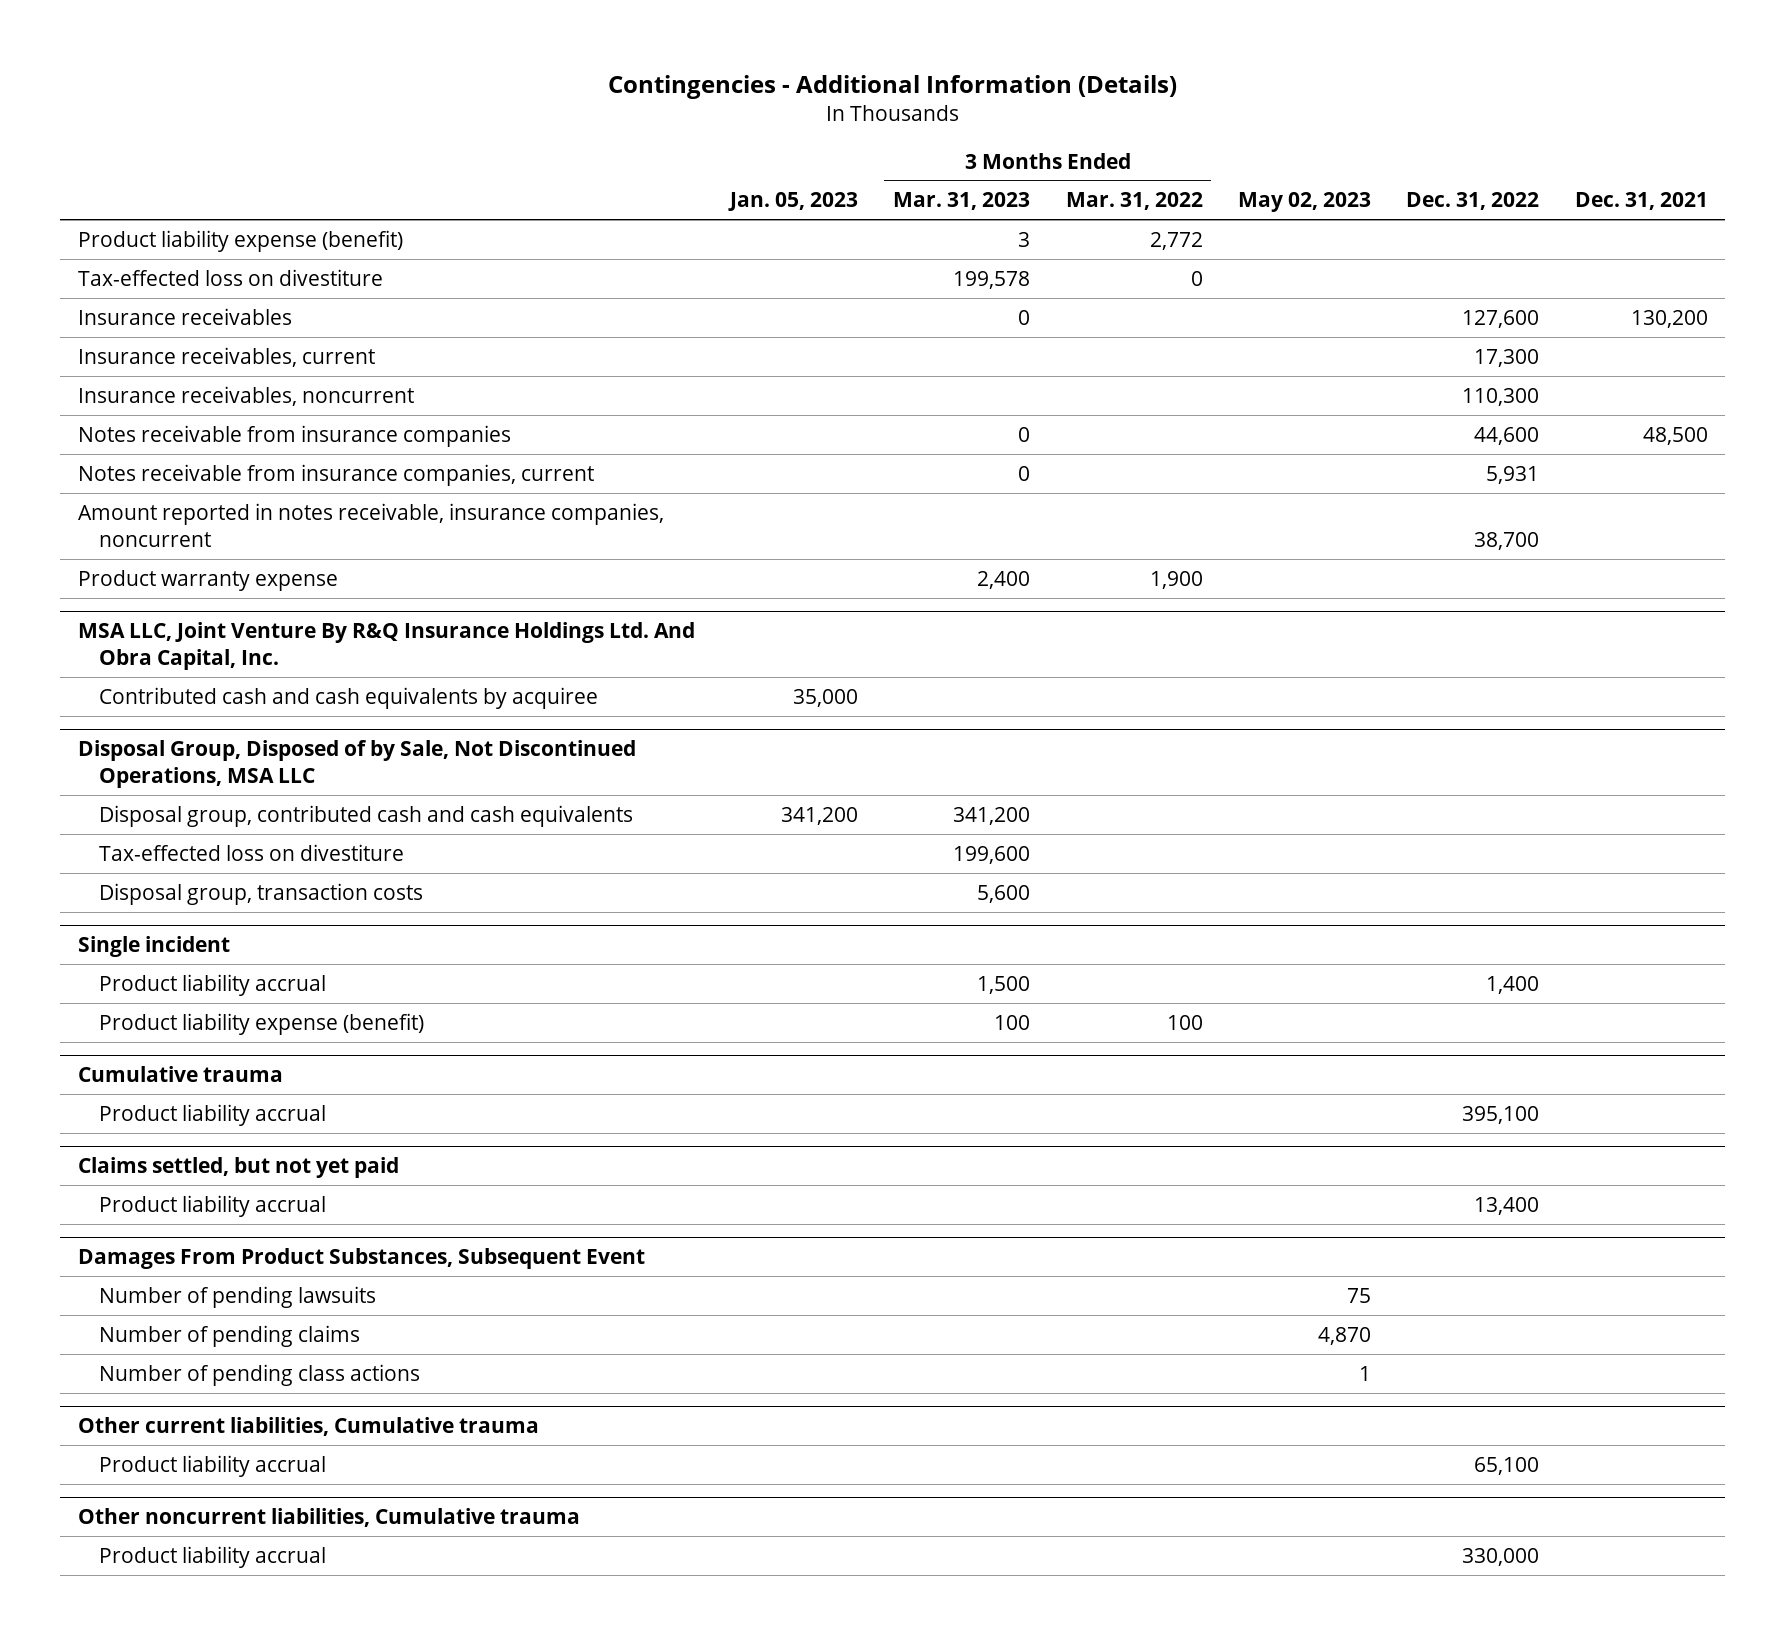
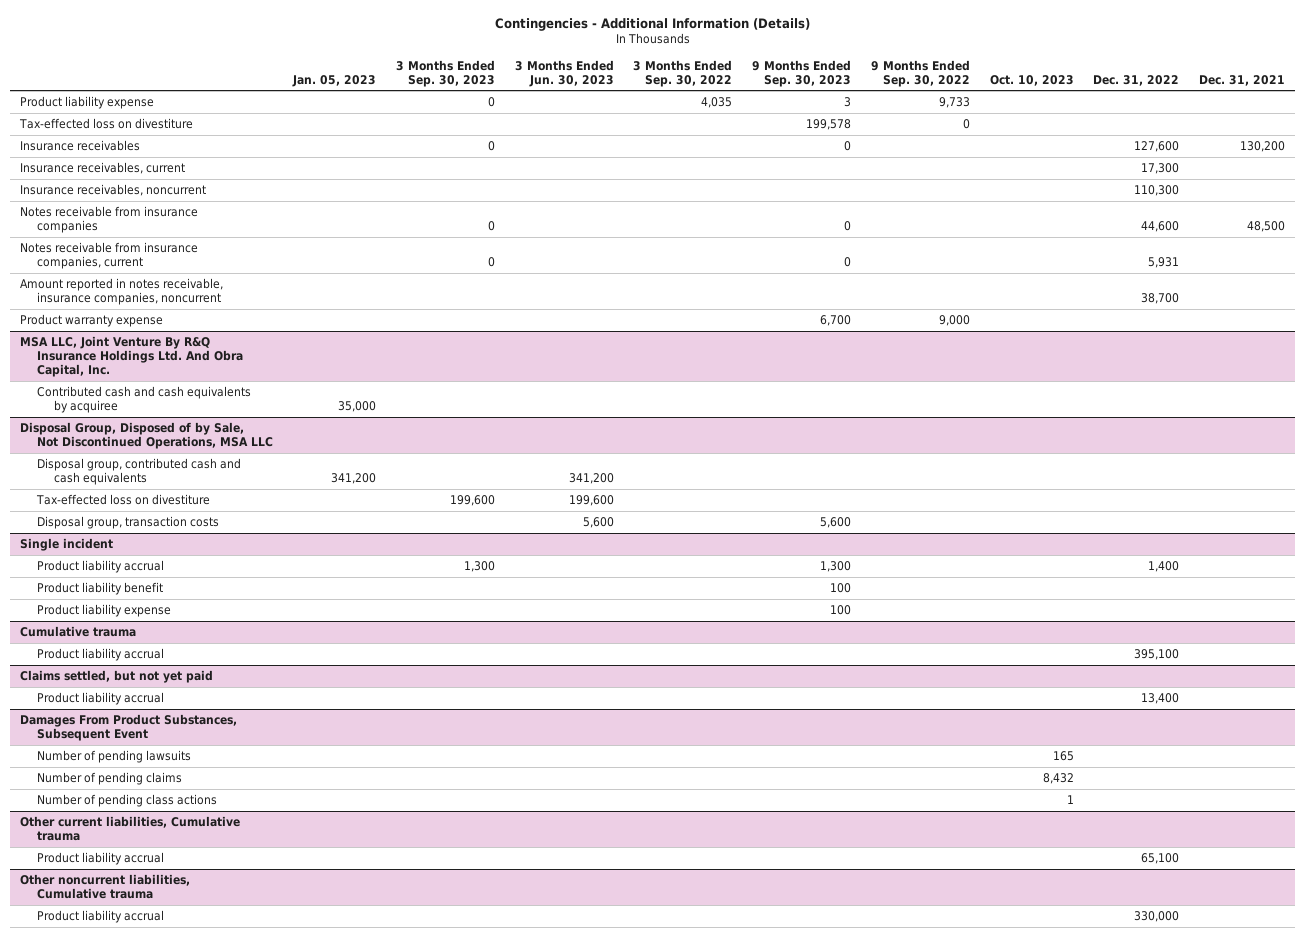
- | Jan. 05, 2023 | 3 Months Ended Mar. 31, 2023 | 3 Months Ended Mar. 31, 2022 | May 02, 2023 | Dec. 31, 2022 | Dec. 31, 2021
+ | Jan. 05, 2023 | 3 Months Ended Sep. 30, 2023 | 3 Months Ended Jun. 30, 2023 | 3 Months Ended Sep. 30, 2022 | 9 Months Ended Sep. 30, 2023 | 9 Months Ended Sep. 30, 2022 | Oct. 10, 2023 | Dec. 31, 2022 | Dec. 31, 2021
- Product liability expense (benefit) | | 3 | 2,772 | | |
+ Product liability expense | | 0 | | 4,035 | 3 | 9,733 | | |
@ Single incident
- Product liability expense (benefit) | | 100 | 100 | | |
+ Product liability benefit | | | | | 100 | | | |
+ Product liability expense | | | | | 100 | | | |

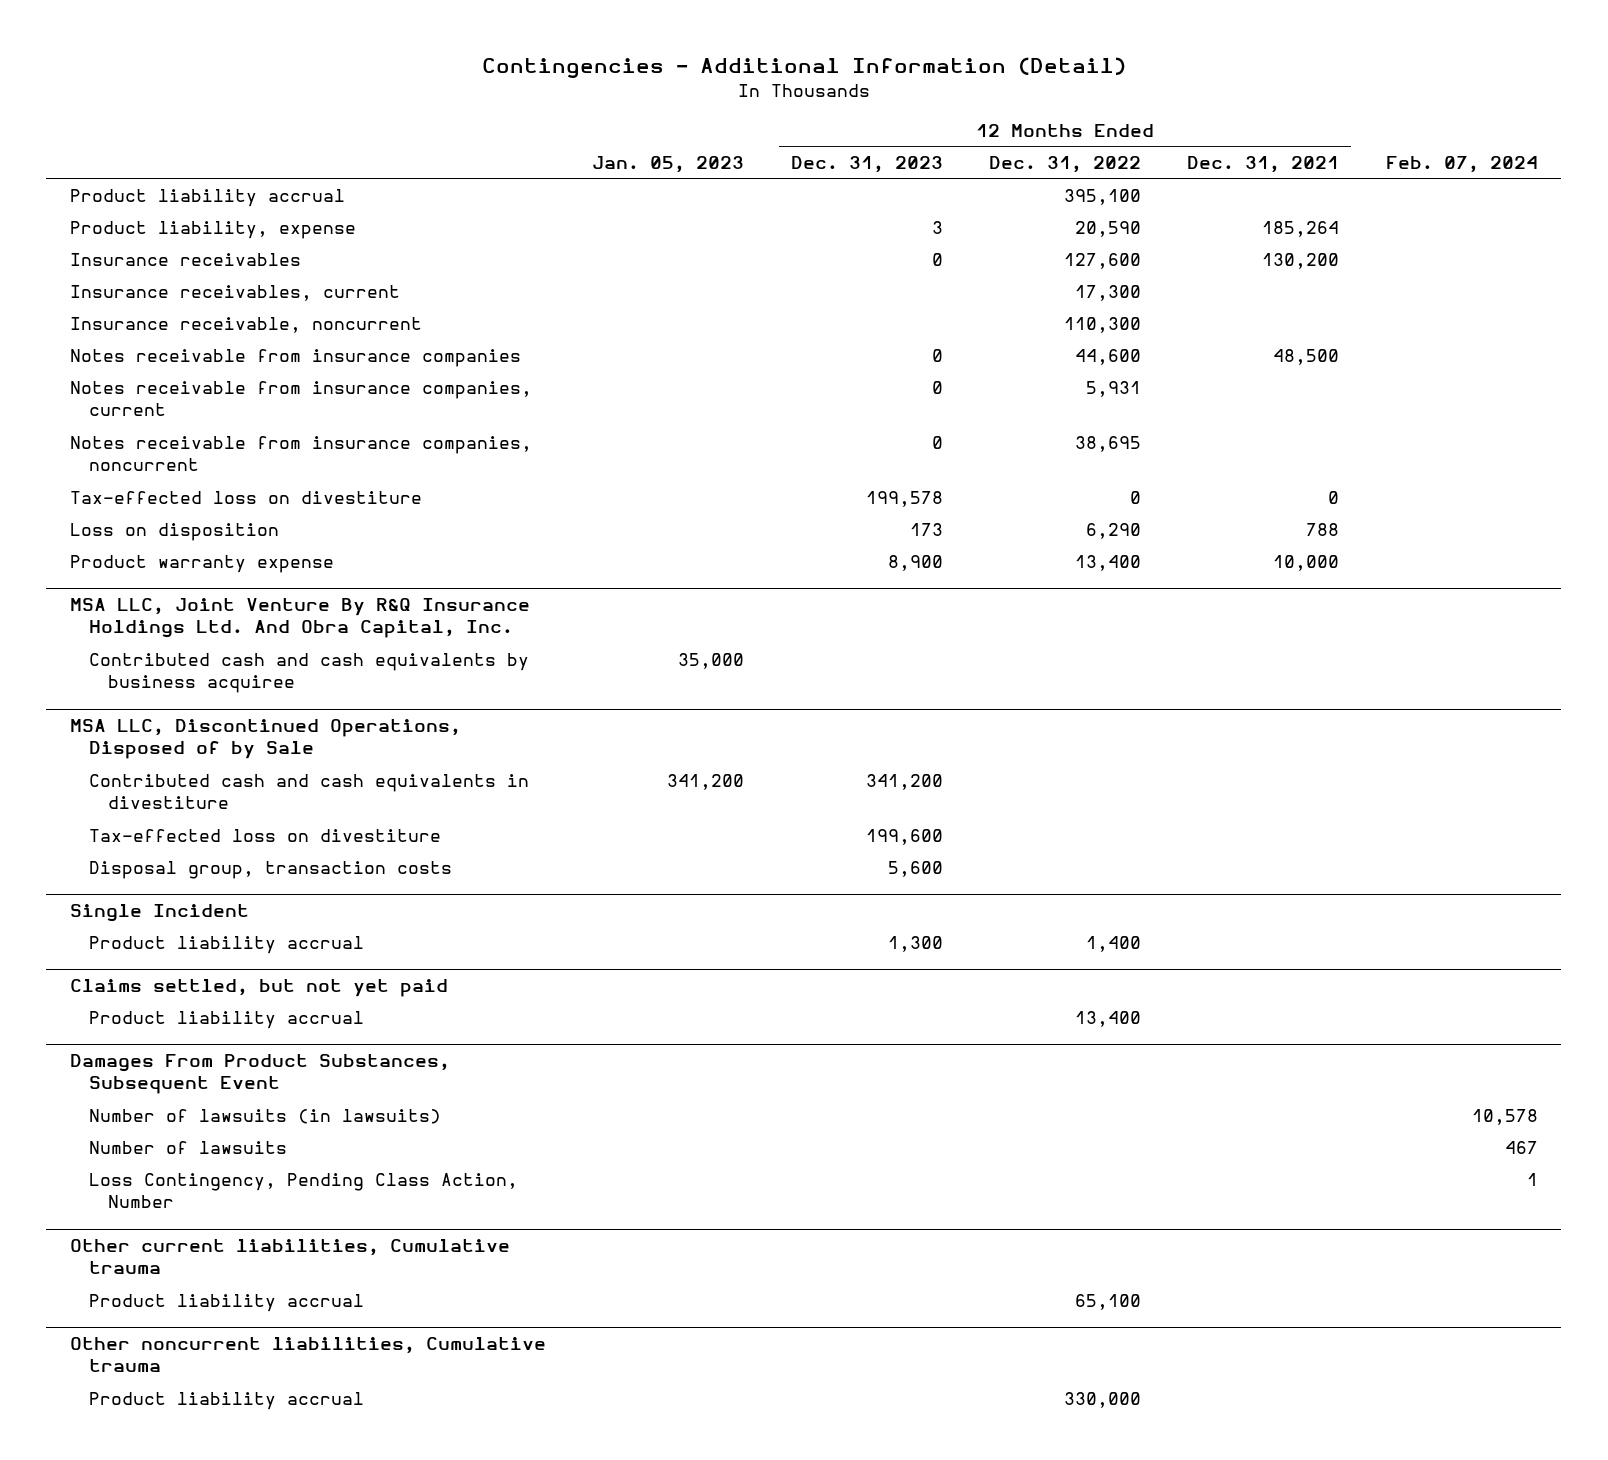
- Contingencies - Additional Information (Details)
+ Contingencies - Additional Information (Detail)
- | Jan. 05, 2023 | 3 Months Ended Sep. 30, 2023 | 3 Months Ended Jun. 30, 2023 | 3 Months Ended Sep. 30, 2022 | 9 Months Ended Sep. 30, 2023 | 9 Months Ended Sep. 30, 2022 | Oct. 10, 2023 | Dec. 31, 2022 | Dec. 31, 2021
+ | Jan. 05, 2023 | 12 Months Ended Dec. 31, 2023 | 12 Months Ended Dec. 31, 2022 | 12 Months Ended Dec. 31, 2021 | Feb. 07, 2024
- Product liability expense | | 0 | | 4,035 | 3 | 9,733 | | |
+ Product liability accrual | | | 395,100 | |
+ Product liability, expense | | 3 | 20,590 | 185,264 |
- Insurance receivables, noncurrent | | | | | | | | 110,300 |
+ Insurance receivable, noncurrent | | | 110,300 | |
- Amount reported in notes receivable, insurance companies, noncurrent | | | | | | | | 38,700 |
+ Notes receivable from insurance companies, noncurrent | | 0 | 38,695 | |
moved down: Tax-effected loss on divestiture | | 199,578 | 0 | 0 |
+ Loss on disposition | | 173 | 6,290 | 788 |
@ MSA LLC, Joint Venture By R&Q Insurance Holdings Ltd. And Obra Capital, Inc.
- Contributed cash and cash equivalents by acquiree | 35,000 | | | | | | | |
- Disposal Group, Disposed of by Sale, Not Discontinued Operations, MSA LLC
- Disposal group, contributed cash and cash equivalents | 341,200 | | 341,200 | | | | | |
@ MSA LLC, Joint Venture By R&Q Insurance Holdings Ltd. And Obra Capital, Inc.
+ Contributed cash and cash equivalents by business acquiree | 35,000 | | | |
+ MSA LLC, Discontinued Operations, Disposed of by Sale
+ Contributed cash and cash equivalents in divestiture | 341,200 | 341,200 | | |
- Single incident
+ Single Incident
- Product liability benefit | | | | | 100 | | | |
- Product liability expense | | | | | 100 | | | |
- Cumulative trauma
- Product liability accrual | | | | | | | | 395,100 |
@ Damages From Product Substances, Subsequent Event
- Number of pending lawsuits | | | | | | | 165 | |
- Number of pending claims | | | | | | | 8,432 | |
- Number of pending class actions | | | | | | | 1 | |
+ Number of lawsuits (in lawsuits) | | | | | 10,578
+ Number of lawsuits | | | | | 467
+ Loss Contingency, Pending Class Action, Number | | | | | 1

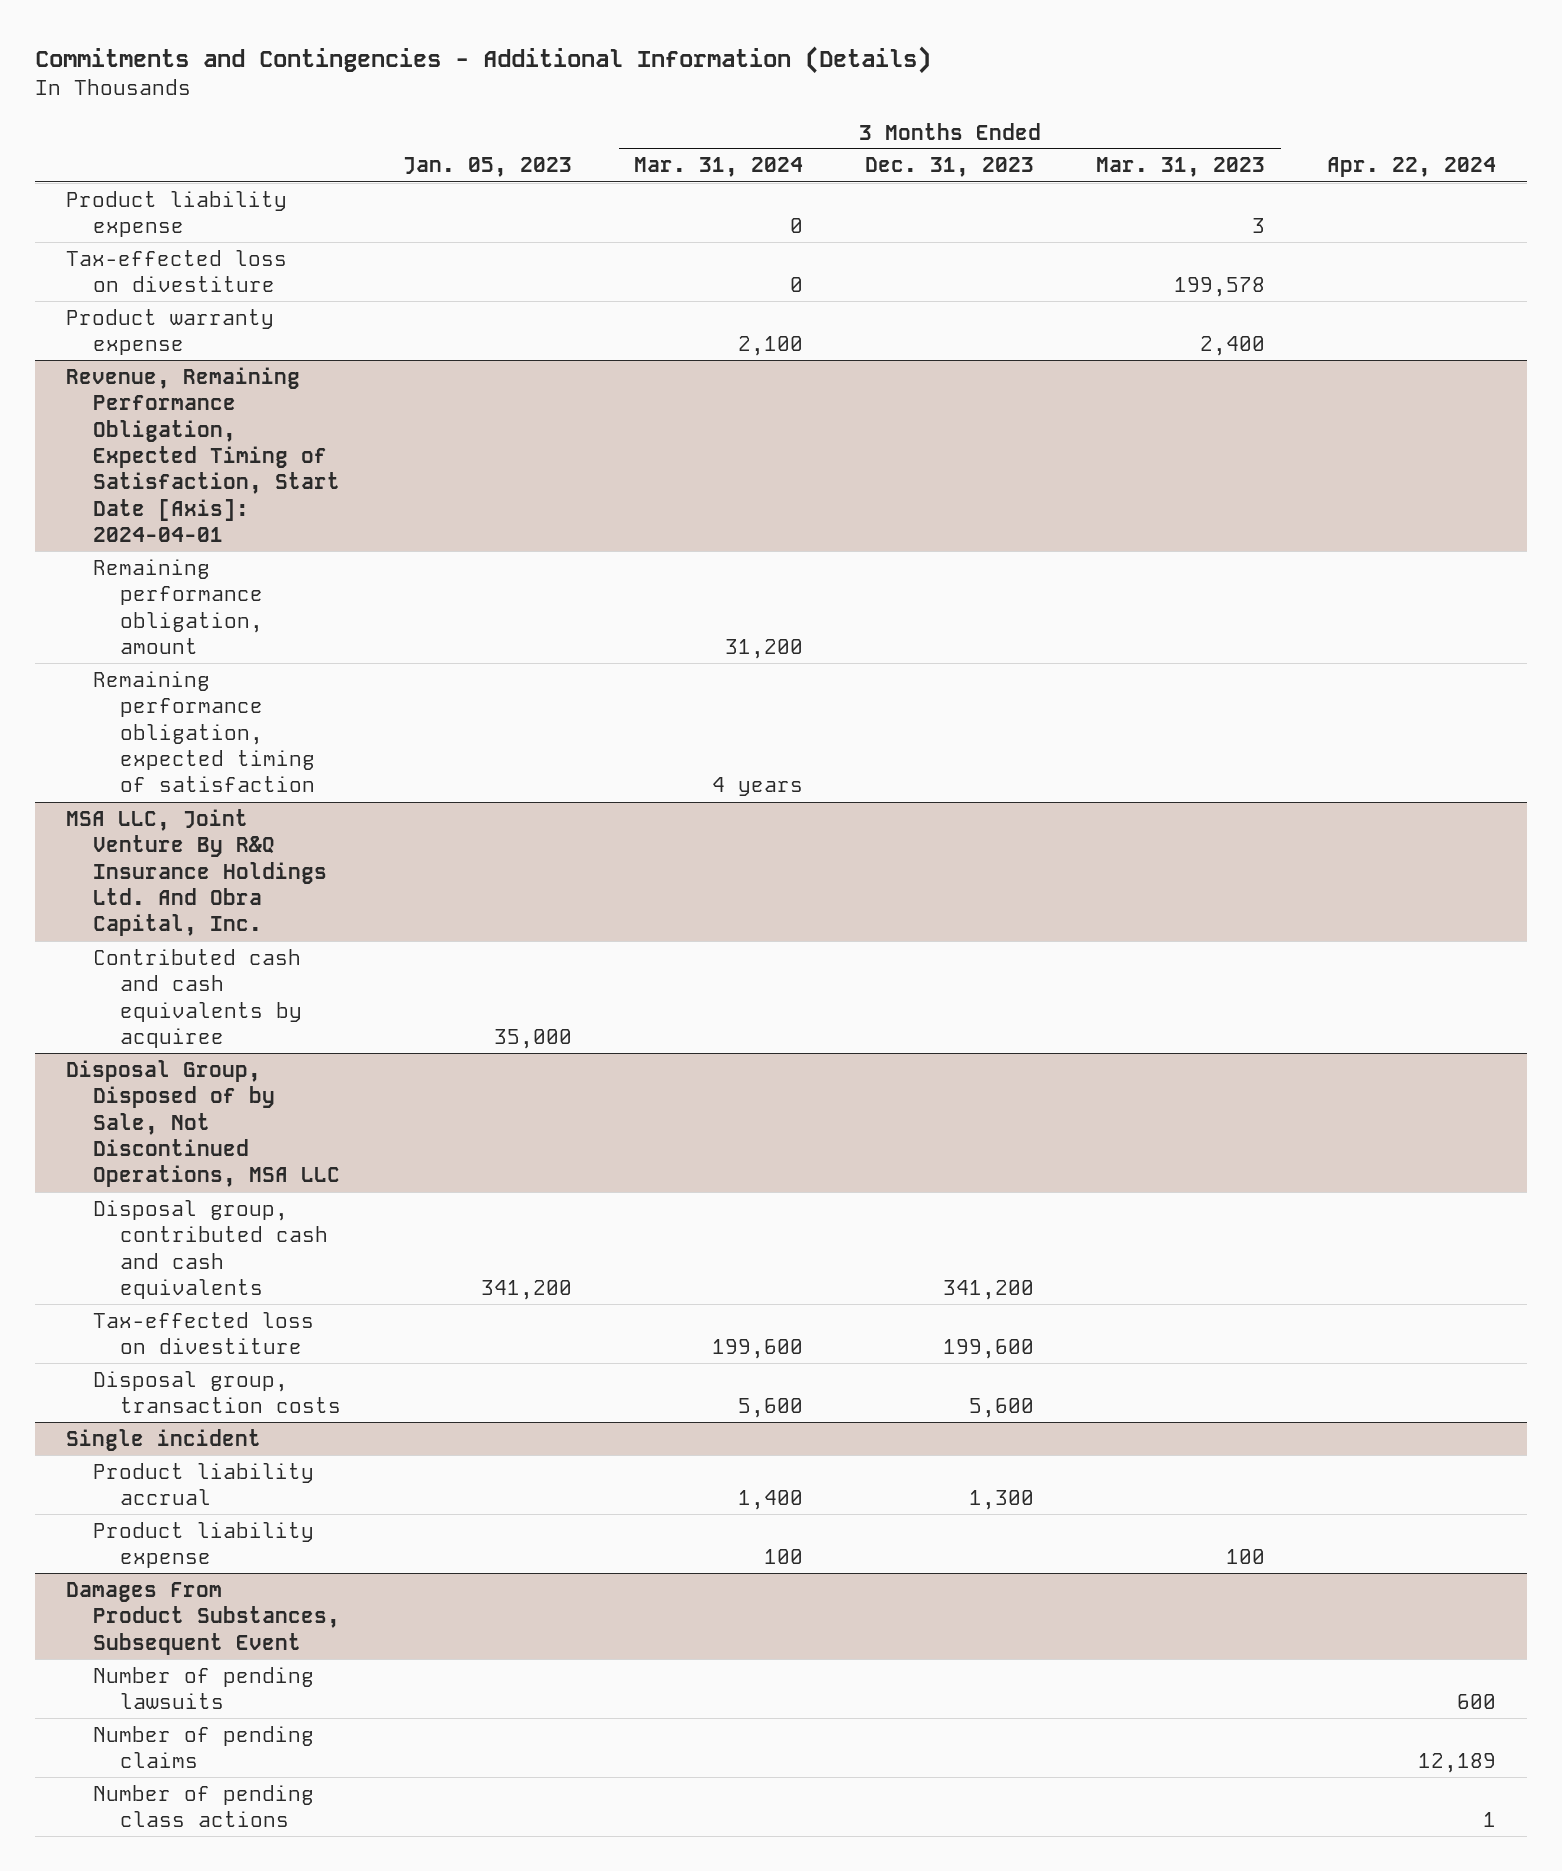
- Contingencies - Additional Information (Detail)
+ Commitments and Contingencies - Additional Information (Details)
- | Jan. 05, 2023 | 12 Months Ended Dec. 31, 2023 | 12 Months Ended Dec. 31, 2022 | 12 Months Ended Dec. 31, 2021 | Feb. 07, 2024
+ | Jan. 05, 2023 | 3 Months Ended Mar. 31, 2024 | 3 Months Ended Dec. 31, 2023 | 3 Months Ended Mar. 31, 2023 | Apr. 22, 2024
- Product liability accrual | | | 395,100 | |
- Product liability, expense | | 3 | 20,590 | 185,264 |
- Insurance receivables | | 0 | 127,600 | 130,200 |
- Insurance receivables, current | | | 17,300 | |
- Insurance receivable, noncurrent | | | 110,300 | |
- Notes receivable from insurance companies | | 0 | 44,600 | 48,500 |
- Notes receivable from insurance companies, current | | 0 | 5,931 | |
- Notes receivable from insurance companies, noncurrent | | 0 | 38,695 | |
+ Product liability expense | | 0 | | 3 |
- Loss on disposition | | 173 | 6,290 | 788 |
+ Revenue, Remaining Performance Obligation, Expected Timing of Satisfaction, Start Date [Axis]: 2024-04-01
+ Remaining performance obligation, amount | | 31,200 | | |
+ Remaining performance obligation, expected timing of satisfaction | | 4 years | | |
@ MSA LLC, Joint Venture By R&Q Insurance Holdings Ltd. And Obra Capital, Inc.
- Contributed cash and cash equivalents by business acquiree | 35,000 | | | |
- MSA LLC, Discontinued Operations, Disposed of by Sale
- Contributed cash and cash equivalents in divestiture | 341,200 | 341,200 | | |
@ MSA LLC, Joint Venture By R&Q Insurance Holdings Ltd. And Obra Capital, Inc.
+ Contributed cash and cash equivalents by acquiree | 35,000 | | | |
+ Disposal Group, Disposed of by Sale, Not Discontinued Operations, MSA LLC
+ Disposal group, contributed cash and cash equivalents | 341,200 | | 341,200 | |
- Single Incident
+ Single incident
- Claims settled, but not yet paid
- Product liability accrual | | | 13,400 | |
+ Product liability expense | | 100 | | 100 |
@ Damages From Product Substances, Subsequent Event
- Number of lawsuits (in lawsuits) | | | | | 10,578
- Number of lawsuits | | | | | 467
- Loss Contingency, Pending Class Action, Number | | | | | 1
- Other current liabilities, Cumulative trauma
- Product liability accrual | | | 65,100 | |
- Other noncurrent liabilities, Cumulative trauma
- Product liability accrual | | | 330,000 | |
@ Damages From Product Substances, Subsequent Event
+ Number of pending lawsuits | | | | | 600
+ Number of pending claims | | | | | 12,189
+ Number of pending class actions | | | | | 1

